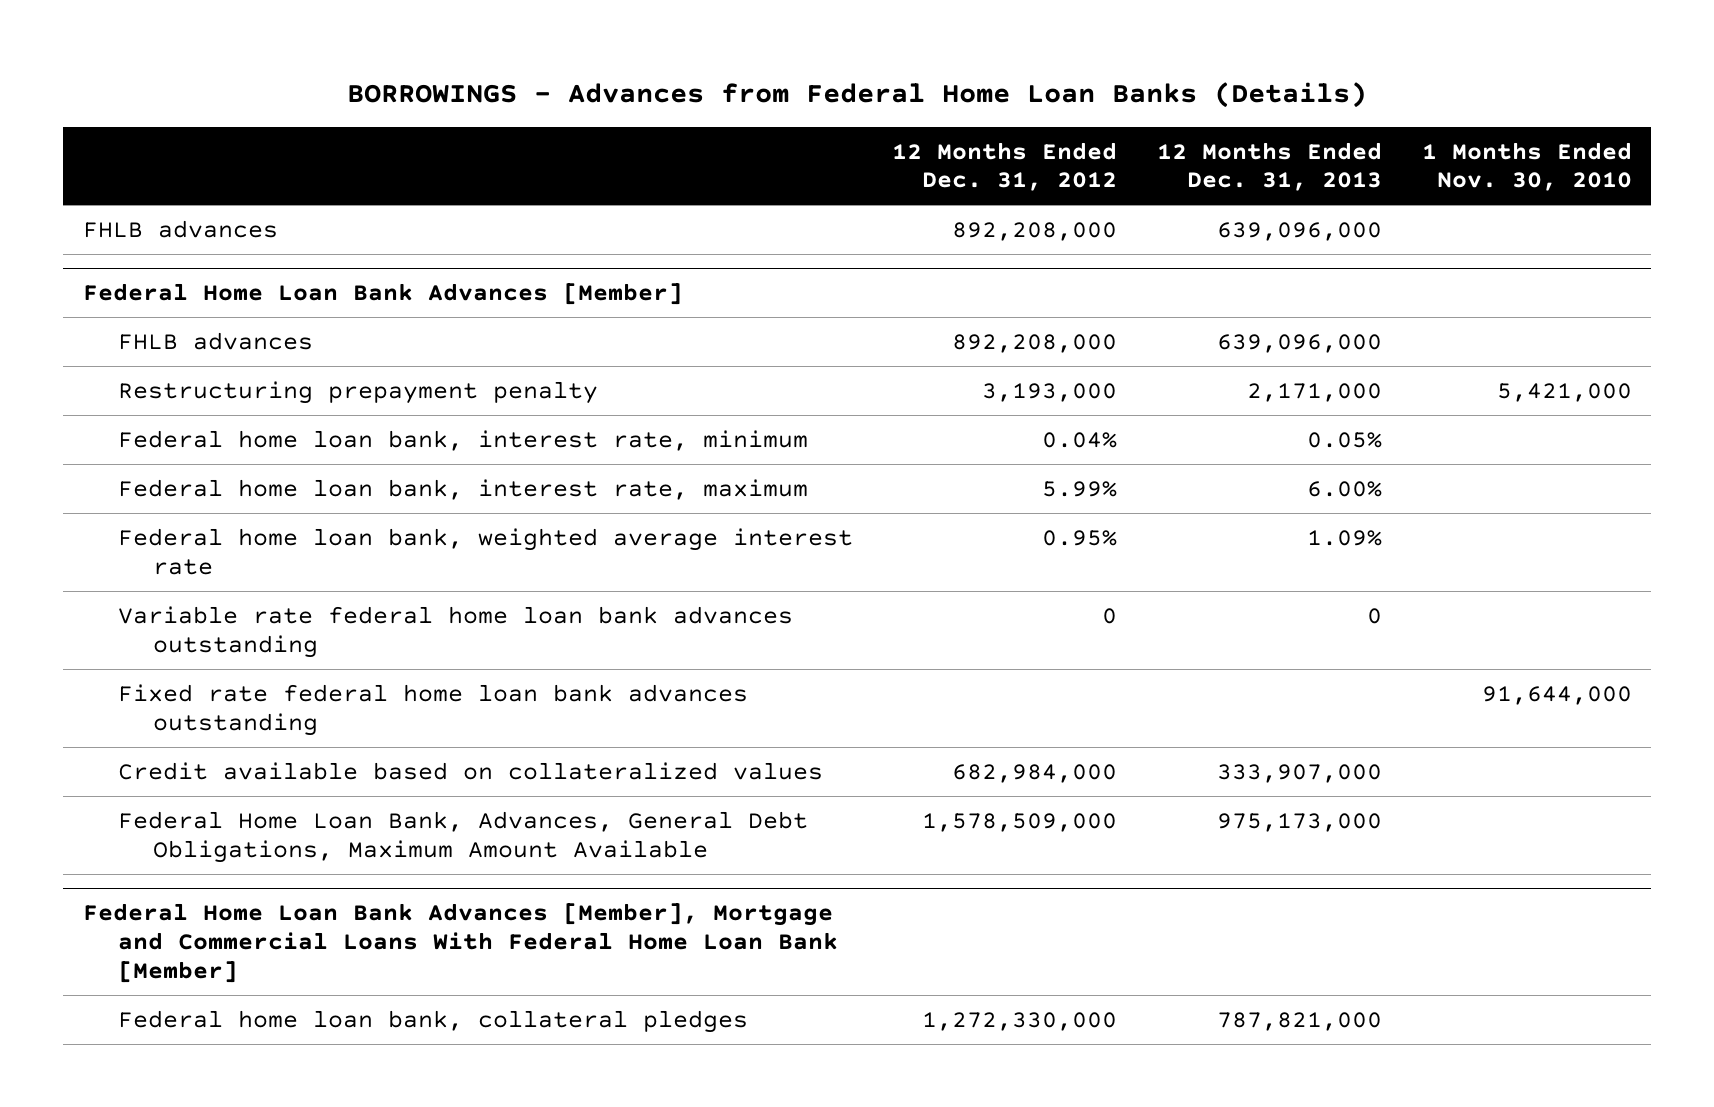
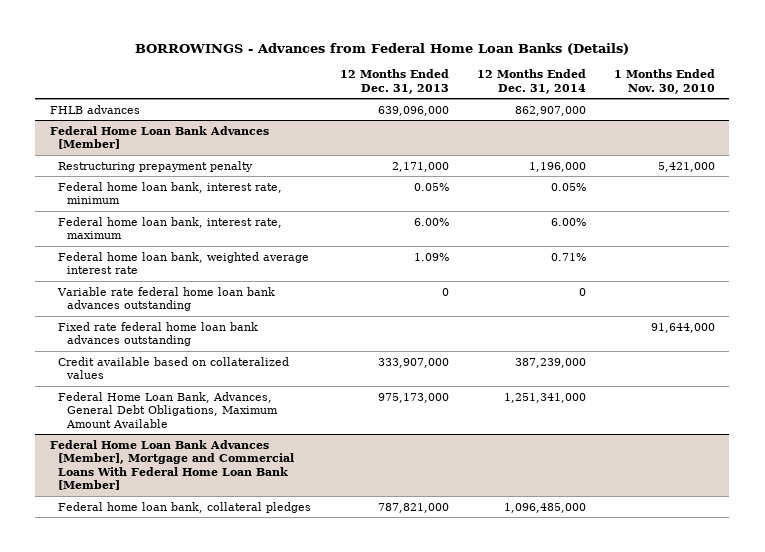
- | 12 Months Ended Dec. 31, 2012 | 12 Months Ended Dec. 31, 2013 | 1 Months Ended Nov. 30, 2010
+ | 12 Months Ended Dec. 31, 2013 | 12 Months Ended Dec. 31, 2014 | 1 Months Ended Nov. 30, 2010
@ Federal Home Loan Bank Advances [Member]
- FHLB advances | 892,208,000 | 639,096,000 |

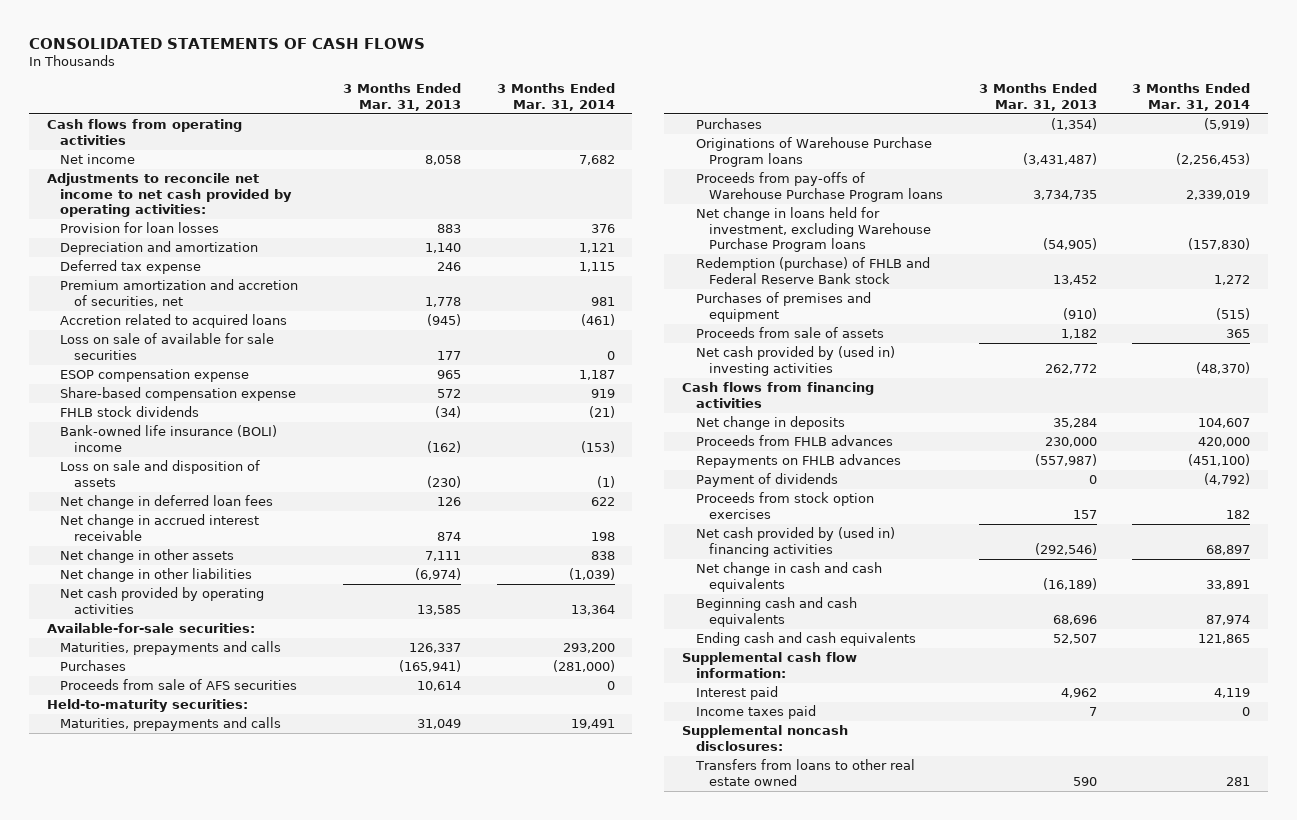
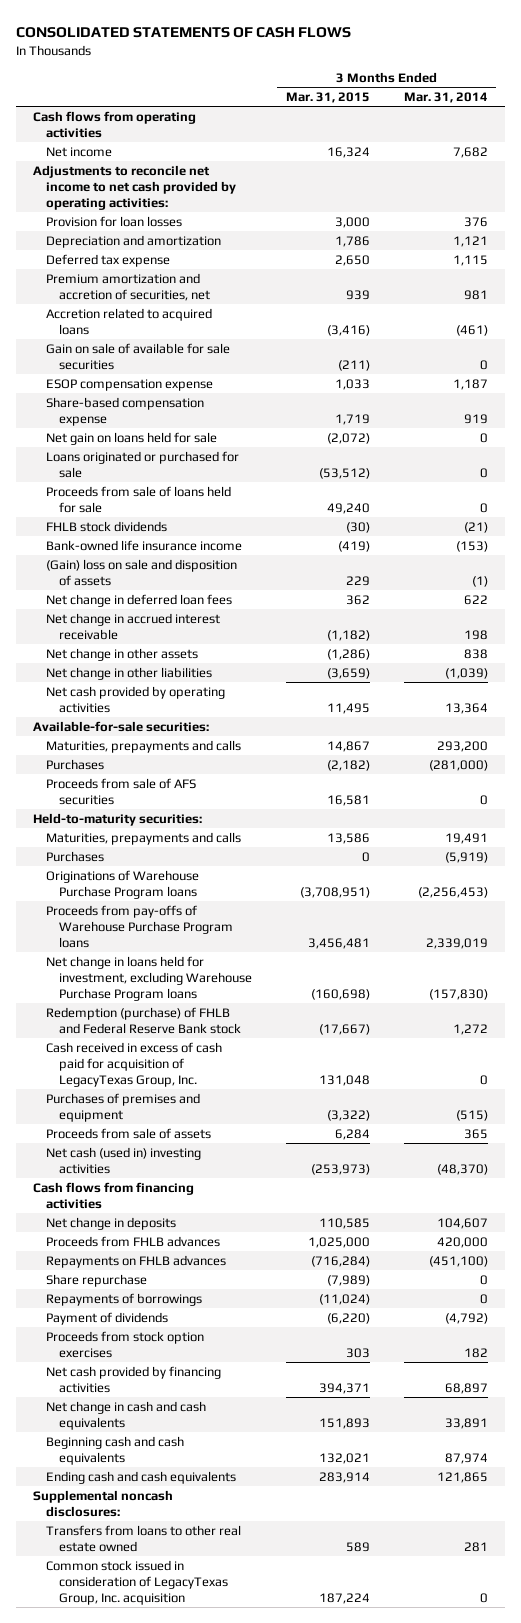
- | 3 Months Ended Mar. 31, 2013 | 3 Months Ended Mar. 31, 2014
+ | 3 Months Ended Mar. 31, 2015 | 3 Months Ended Mar. 31, 2014
- Loss on sale of available for sale securities | 177 | 0
+ Gain on sale of available for sale securities | (211) | 0
+ Net gain on loans held for sale | (2,072) | 0
+ Loans originated or purchased for sale | (53,512) | 0
+ Proceeds from sale of loans held for sale | 49,240 | 0
- Bank-owned life insurance (BOLI) income | (162) | (153)
- Loss on sale and disposition of assets | (230) | (1)
+ Bank-owned life insurance income | (419) | (153)
+ (Gain) loss on sale and disposition of assets | 229 | (1)
+ Cash received in excess of cash paid for acquisition of LegacyTexas Group, Inc. | 131,048 | 0
- Net cash provided by (used in) investing activities | 262,772 | (48,370)
+ Net cash (used in) investing activities | (253,973) | (48,370)
+ Share repurchase | (7,989) | 0
+ Repayments of borrowings | (11,024) | 0
- Net cash provided by (used in) financing activities | (292,546) | 68,897
+ Net cash provided by financing activities | 394,371 | 68,897
- Supplemental cash flow information:
- Interest paid | 4,962 | 4,119
- Income taxes paid | 7 | 0
+ Common stock issued in consideration of LegacyTexas Group, Inc. acquisition | 187,224 | 0

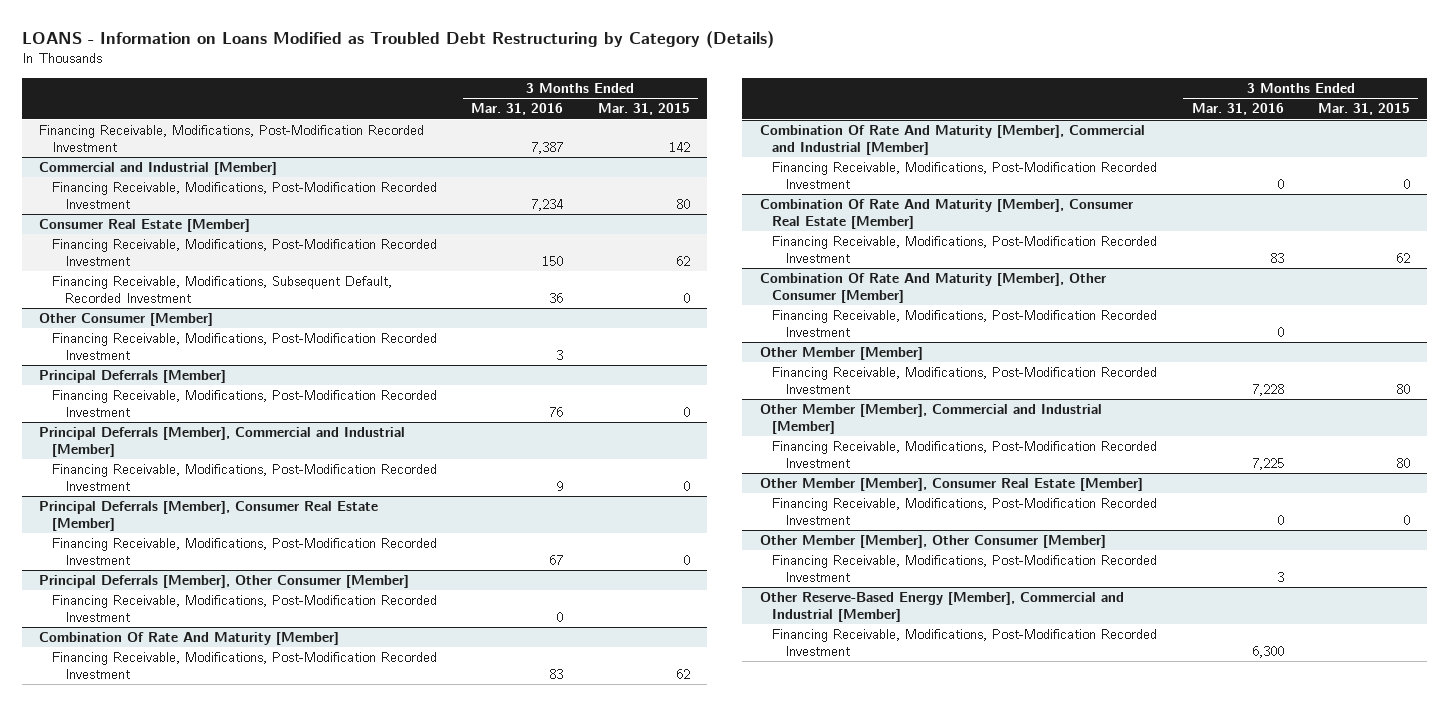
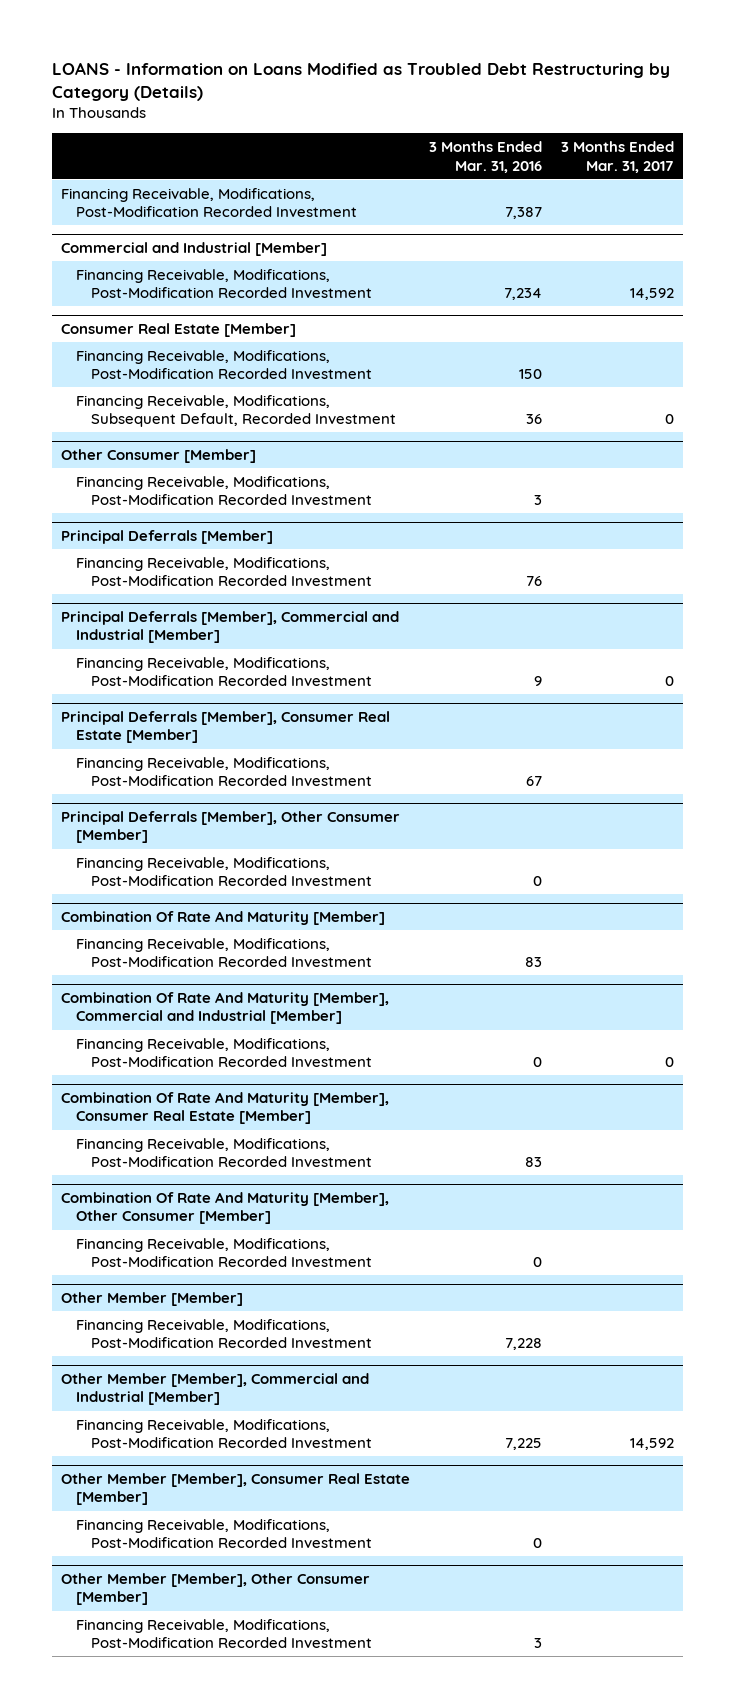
- | 3 Months Ended Mar. 31, 2016 | 3 Months Ended Mar. 31, 2015
+ | 3 Months Ended Mar. 31, 2016 | 3 Months Ended Mar. 31, 2017
- Other Reserve-Based Energy [Member], Commercial and Industrial [Member]
- Financing Receivable, Modifications, Post-Modification Recorded Investment | 6,300 |

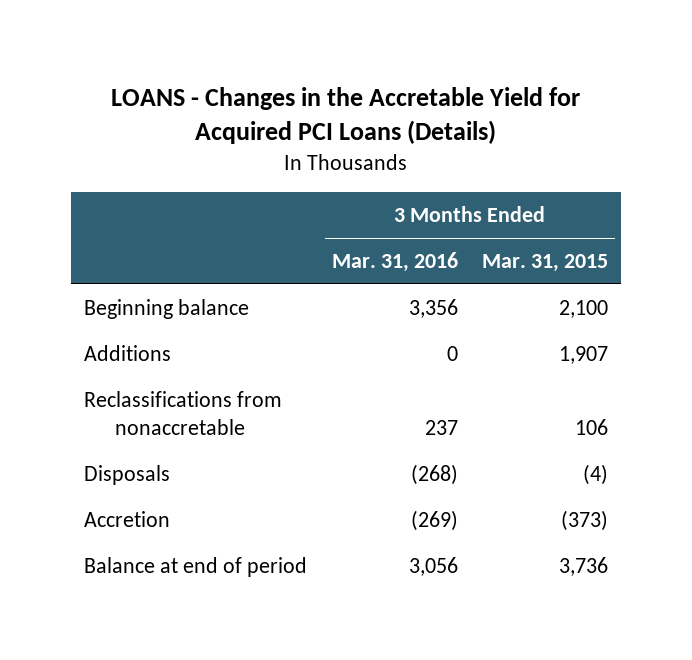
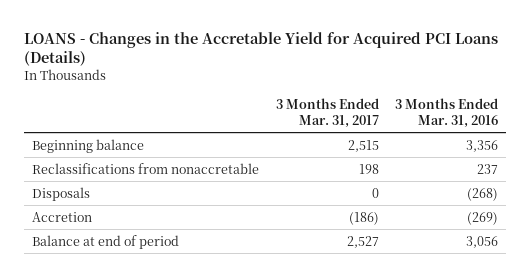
- | 3 Months Ended Mar. 31, 2016 | 3 Months Ended Mar. 31, 2015
+ | 3 Months Ended Mar. 31, 2017 | 3 Months Ended Mar. 31, 2016
- Additions | 0 | 1,907

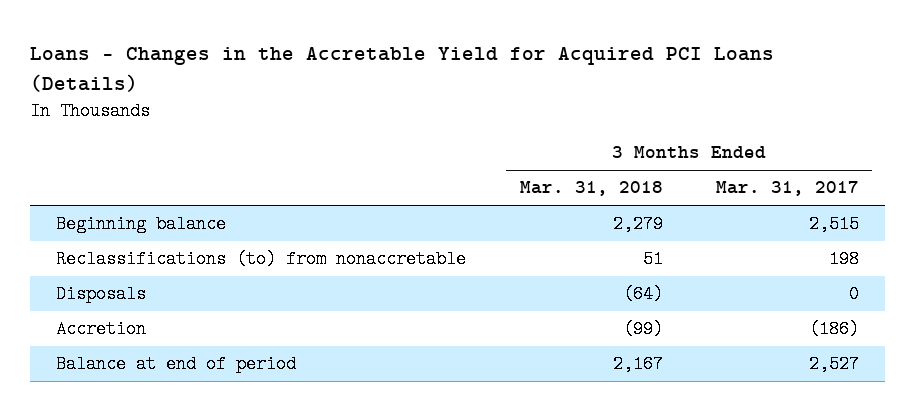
- LOANS - Changes in the Accretable Yield for Acquired PCI Loans (Details)
+ Loans - Changes in the Accretable Yield for Acquired PCI Loans (Details)
- | 3 Months Ended Mar. 31, 2017 | 3 Months Ended Mar. 31, 2016
+ | 3 Months Ended Mar. 31, 2018 | 3 Months Ended Mar. 31, 2017
- Reclassifications from nonaccretable | 198 | 237
+ Reclassifications (to) from nonaccretable | 51 | 198

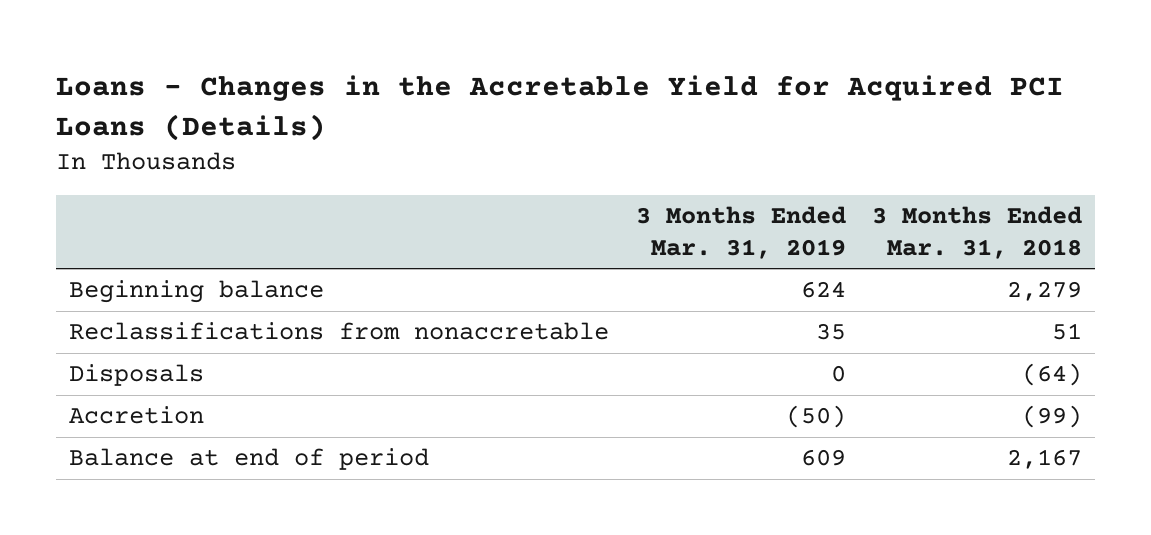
- | 3 Months Ended Mar. 31, 2018 | 3 Months Ended Mar. 31, 2017
+ | 3 Months Ended Mar. 31, 2019 | 3 Months Ended Mar. 31, 2018
- Reclassifications (to) from nonaccretable | 51 | 198
+ Reclassifications from nonaccretable | 35 | 51

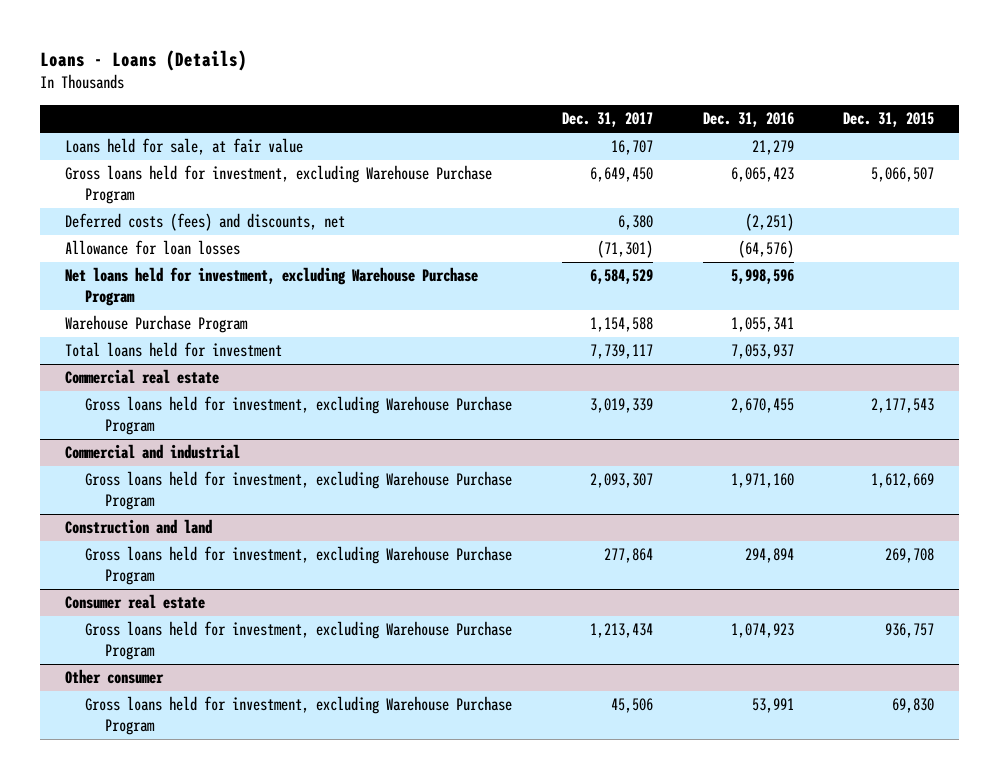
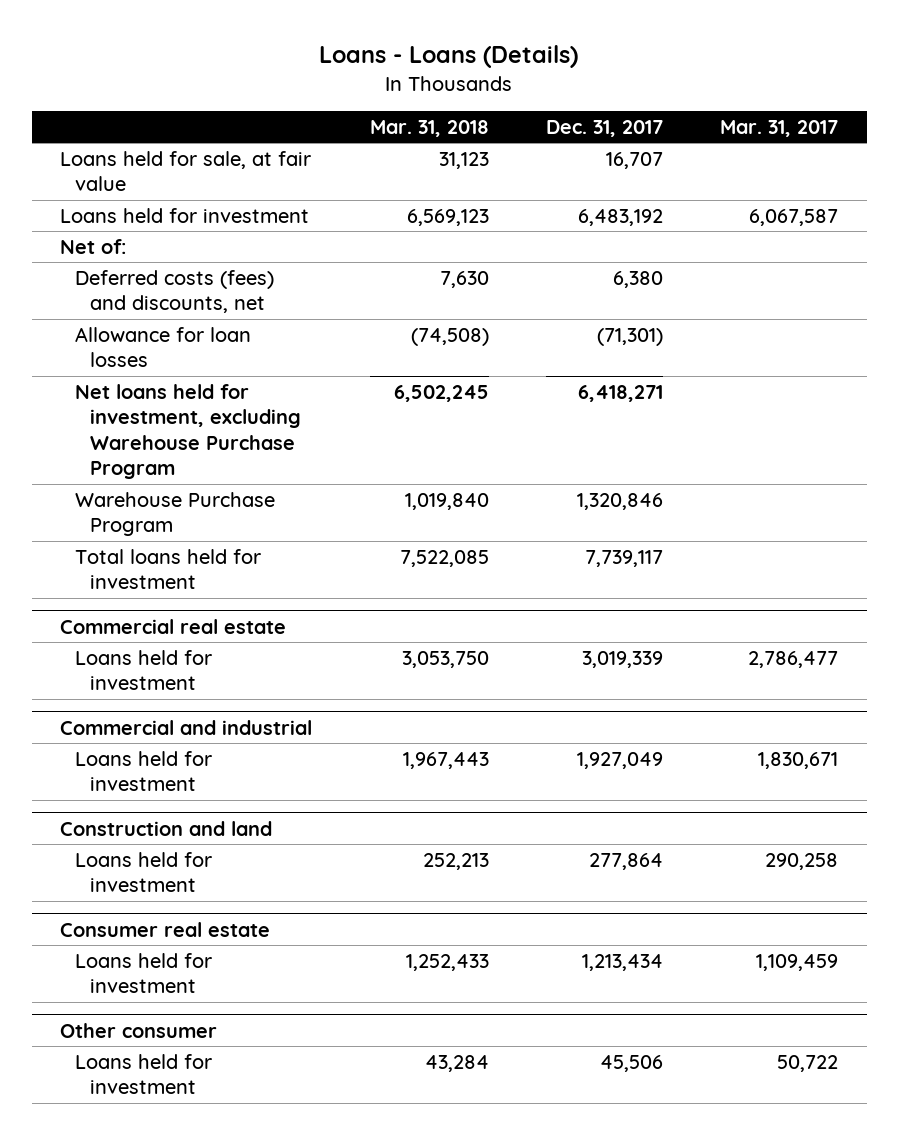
- | Dec. 31, 2017 | Dec. 31, 2016 | Dec. 31, 2015
+ | Mar. 31, 2018 | Dec. 31, 2017 | Mar. 31, 2017
- Gross loans held for investment, excluding Warehouse Purchase Program | 6,649,450 | 6,065,423 | 5,066,507
+ Loans held for investment | 6,569,123 | 6,483,192 | 6,067,587
+ Net of:
- Net loans held for investment, excluding Warehouse Purchase Program | 6,584,529 | 5,998,596 |
- Warehouse Purchase Program | 1,154,588 | 1,055,341 |
+ Net loans held for investment, excluding Warehouse Purchase Program | 6,502,245 | 6,418,271 |
+ Warehouse Purchase Program | 1,019,840 | 1,320,846 |
@ Commercial real estate
- Gross loans held for investment, excluding Warehouse Purchase Program | 3,019,339 | 2,670,455 | 2,177,543
+ Loans held for investment | 3,053,750 | 3,019,339 | 2,786,477
@ Commercial and industrial
- Gross loans held for investment, excluding Warehouse Purchase Program | 2,093,307 | 1,971,160 | 1,612,669
+ Loans held for investment | 1,967,443 | 1,927,049 | 1,830,671
@ Construction and land
- Gross loans held for investment, excluding Warehouse Purchase Program | 277,864 | 294,894 | 269,708
+ Loans held for investment | 252,213 | 277,864 | 290,258
@ Consumer real estate
- Gross loans held for investment, excluding Warehouse Purchase Program | 1,213,434 | 1,074,923 | 936,757
+ Loans held for investment | 1,252,433 | 1,213,434 | 1,109,459
@ Other consumer
- Gross loans held for investment, excluding Warehouse Purchase Program | 45,506 | 53,991 | 69,830
+ Loans held for investment | 43,284 | 45,506 | 50,722

